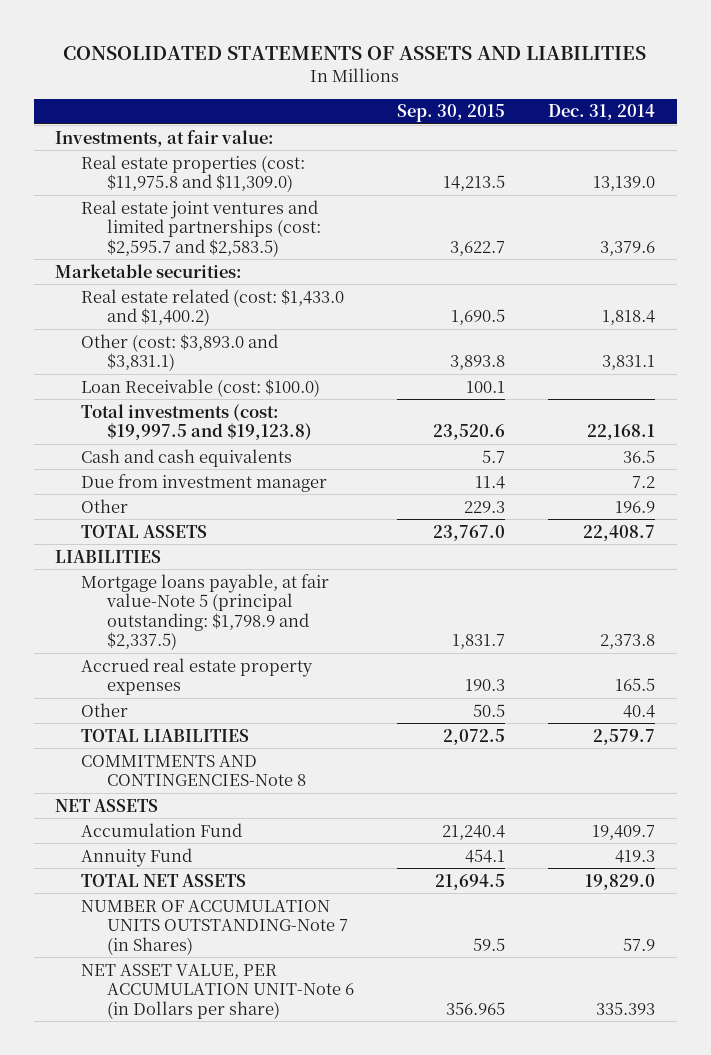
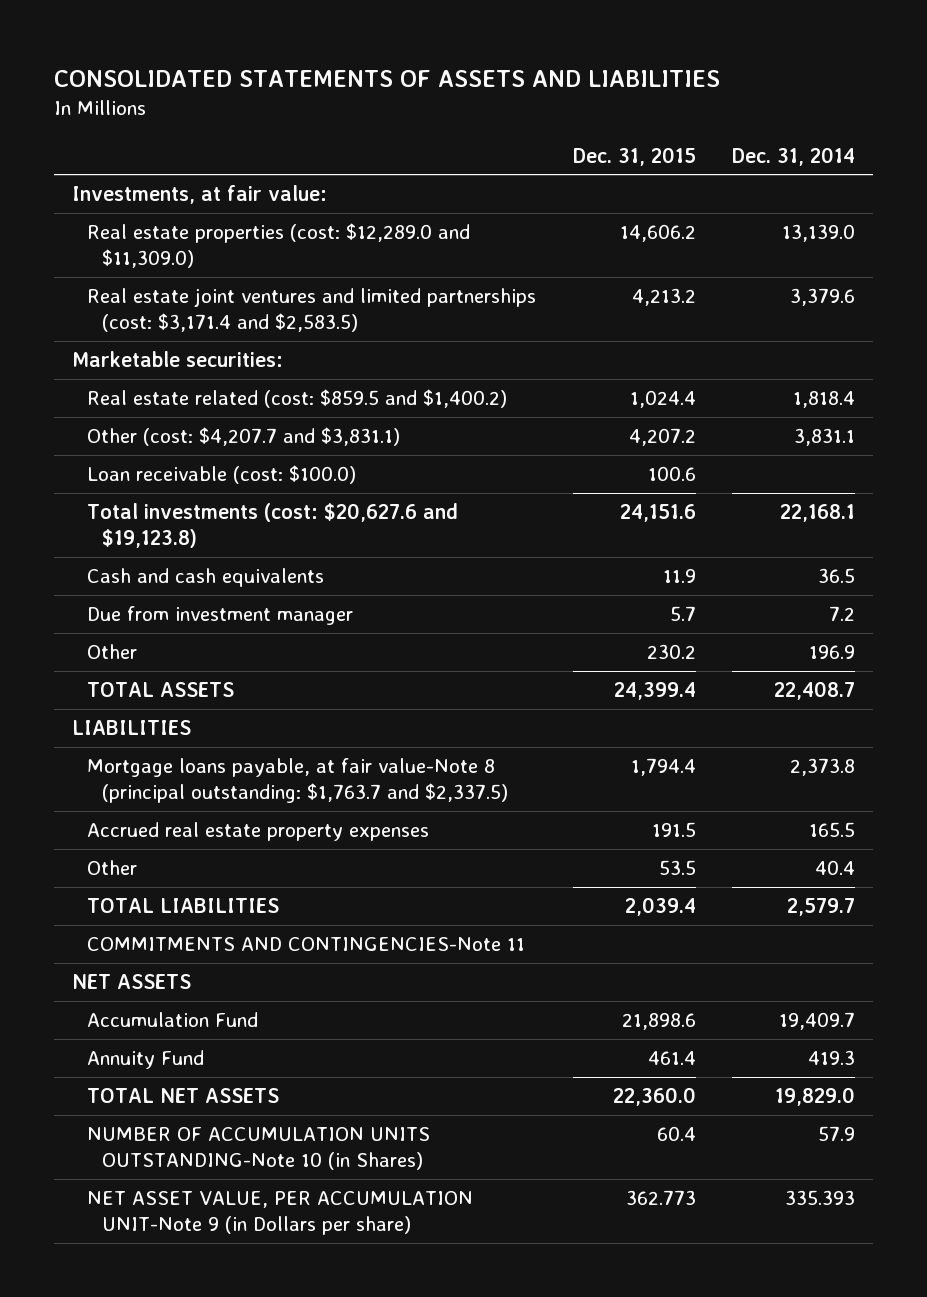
- | Sep. 30, 2015 | Dec. 31, 2014
+ | Dec. 31, 2015 | Dec. 31, 2014
- Real estate properties (cost: $11,975.8 and $11,309.0) | 14,213.5 | 13,139.0
- Real estate joint ventures and limited partnerships (cost: $2,595.7 and $2,583.5) | 3,622.7 | 3,379.6
+ Real estate properties (cost: $12,289.0 and $11,309.0) | 14,606.2 | 13,139.0
+ Real estate joint ventures and limited partnerships (cost: $3,171.4 and $2,583.5) | 4,213.2 | 3,379.6
- Real estate related (cost: $1,433.0 and $1,400.2) | 1,690.5 | 1,818.4
- Other (cost: $3,893.0 and $3,831.1) | 3,893.8 | 3,831.1
- Loan Receivable (cost: $100.0) | 100.1 |
- Total investments (cost: $19,997.5 and $19,123.8) | 23,520.6 | 22,168.1
+ Real estate related (cost: $859.5 and $1,400.2) | 1,024.4 | 1,818.4
+ Other (cost: $4,207.7 and $3,831.1) | 4,207.2 | 3,831.1
+ Loan receivable (cost: $100.0) | 100.6 |
+ Total investments (cost: $20,627.6 and $19,123.8) | 24,151.6 | 22,168.1
- Mortgage loans payable, at fair value-Note 5 (principal outstanding: $1,798.9 and $2,337.5) | 1,831.7 | 2,373.8
+ Mortgage loans payable, at fair value-Note 8 (principal outstanding: $1,763.7 and $2,337.5) | 1,794.4 | 2,373.8
- COMMITMENTS AND CONTINGENCIES-Note 8
+ COMMITMENTS AND CONTINGENCIES-Note 11
- NUMBER OF ACCUMULATION UNITS OUTSTANDING-Note 7 (in Shares) | 59.5 | 57.9
- NET ASSET VALUE, PER ACCUMULATION UNIT-Note 6 (in Dollars per share) | 356.965 | 335.393
+ NUMBER OF ACCUMULATION UNITS OUTSTANDING-Note 10 (in Shares) | 60.4 | 57.9
+ NET ASSET VALUE, PER ACCUMULATION UNIT-Note 9 (in Dollars per share) | 362.773 | 335.393

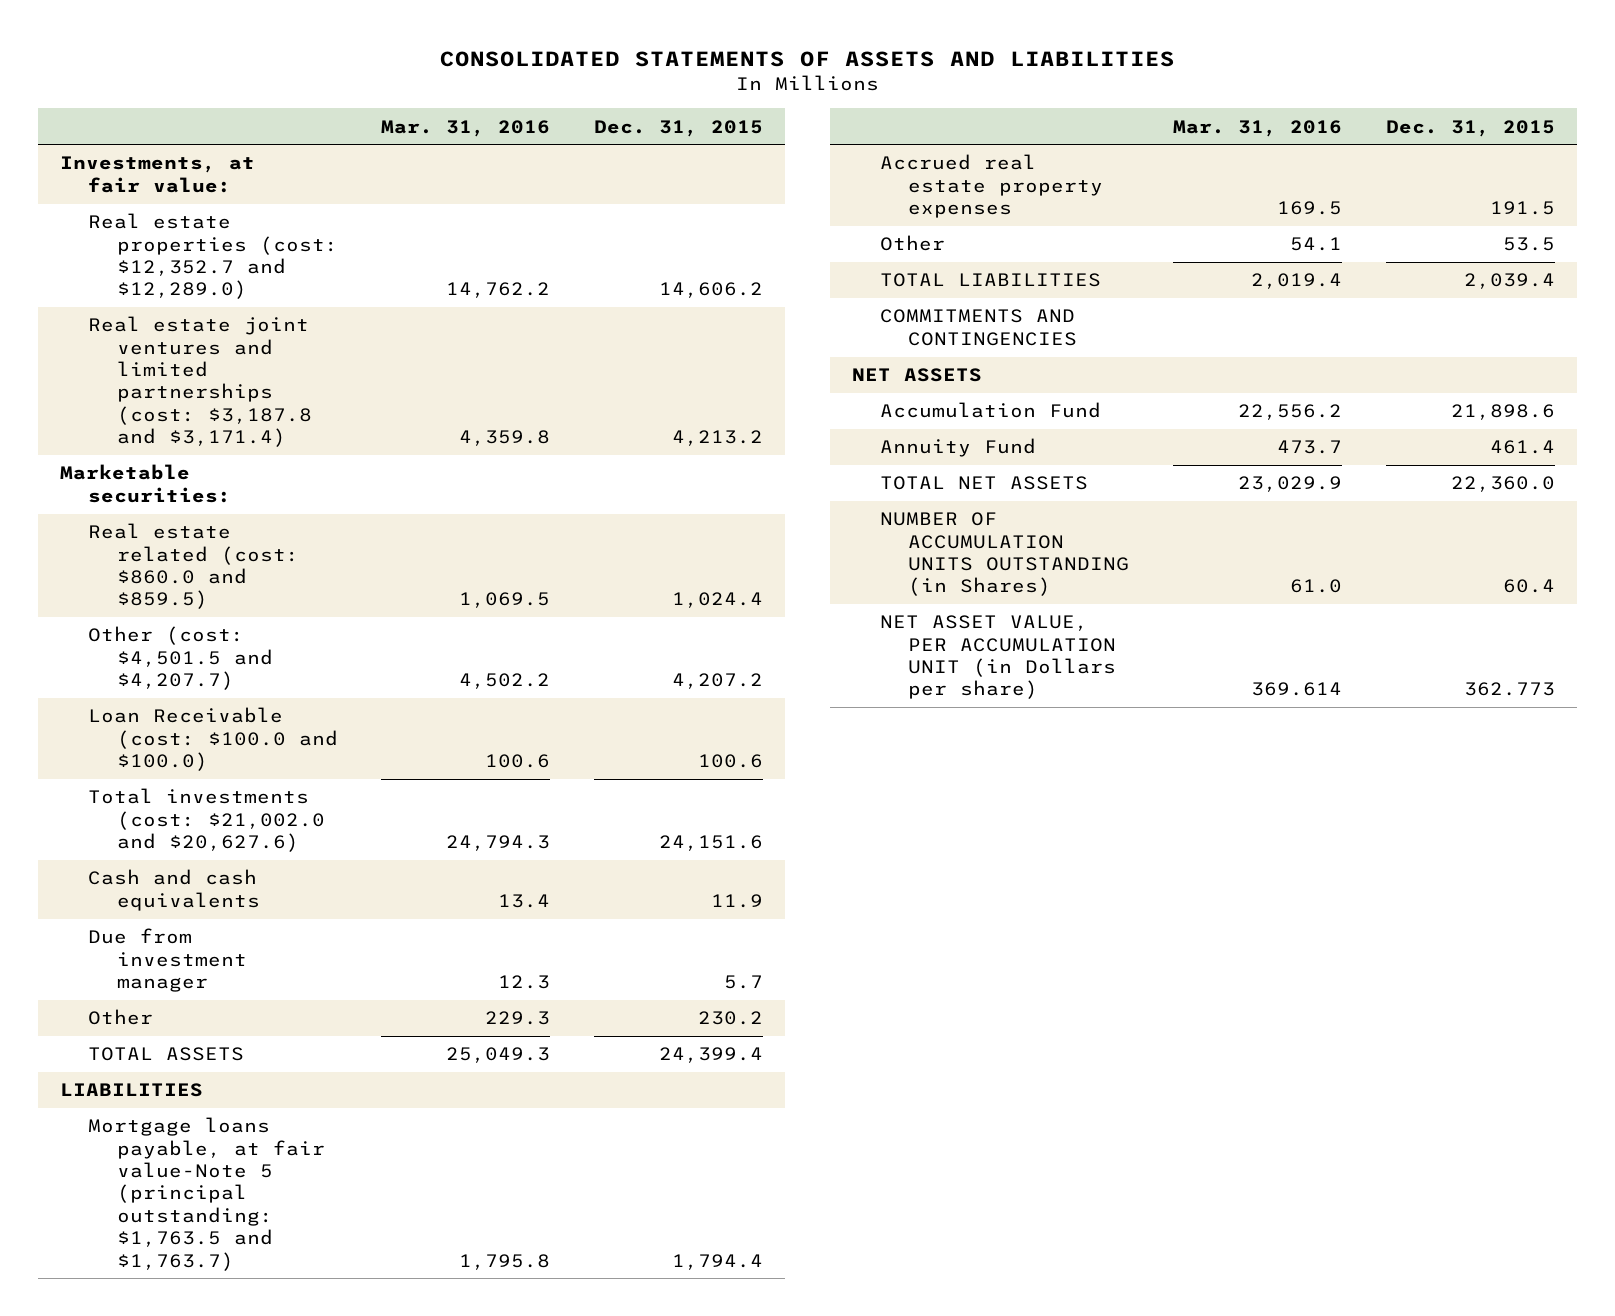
- | Dec. 31, 2015 | Dec. 31, 2014
+ | Mar. 31, 2016 | Dec. 31, 2015
- Real estate properties (cost: $12,289.0 and $11,309.0) | 14,606.2 | 13,139.0
- Real estate joint ventures and limited partnerships (cost: $3,171.4 and $2,583.5) | 4,213.2 | 3,379.6
+ Real estate properties (cost: $12,352.7 and $12,289.0) | 14,762.2 | 14,606.2
+ Real estate joint ventures and limited partnerships (cost: $3,187.8 and $3,171.4) | 4,359.8 | 4,213.2
- Real estate related (cost: $859.5 and $1,400.2) | 1,024.4 | 1,818.4
- Other (cost: $4,207.7 and $3,831.1) | 4,207.2 | 3,831.1
- Loan receivable (cost: $100.0) | 100.6 |
- Total investments (cost: $20,627.6 and $19,123.8) | 24,151.6 | 22,168.1
+ Real estate related (cost: $860.0 and $859.5) | 1,069.5 | 1,024.4
+ Other (cost: $4,501.5 and $4,207.7) | 4,502.2 | 4,207.2
+ Loan Receivable (cost: $100.0 and $100.0) | 100.6 | 100.6
+ Total investments (cost: $21,002.0 and $20,627.6) | 24,794.3 | 24,151.6
- Mortgage loans payable, at fair value-Note 8 (principal outstanding: $1,763.7 and $2,337.5) | 1,794.4 | 2,373.8
+ Mortgage loans payable, at fair value-Note 5 (principal outstanding: $1,763.5 and $1,763.7) | 1,795.8 | 1,794.4
- COMMITMENTS AND CONTINGENCIES-Note 11
+ COMMITMENTS AND CONTINGENCIES
- NUMBER OF ACCUMULATION UNITS OUTSTANDING-Note 10 (in Shares) | 60.4 | 57.9
- NET ASSET VALUE, PER ACCUMULATION UNIT-Note 9 (in Dollars per share) | 362.773 | 335.393
+ NUMBER OF ACCUMULATION UNITS OUTSTANDING (in Shares) | 61.0 | 60.4
+ NET ASSET VALUE, PER ACCUMULATION UNIT (in Dollars per share) | 369.614 | 362.773

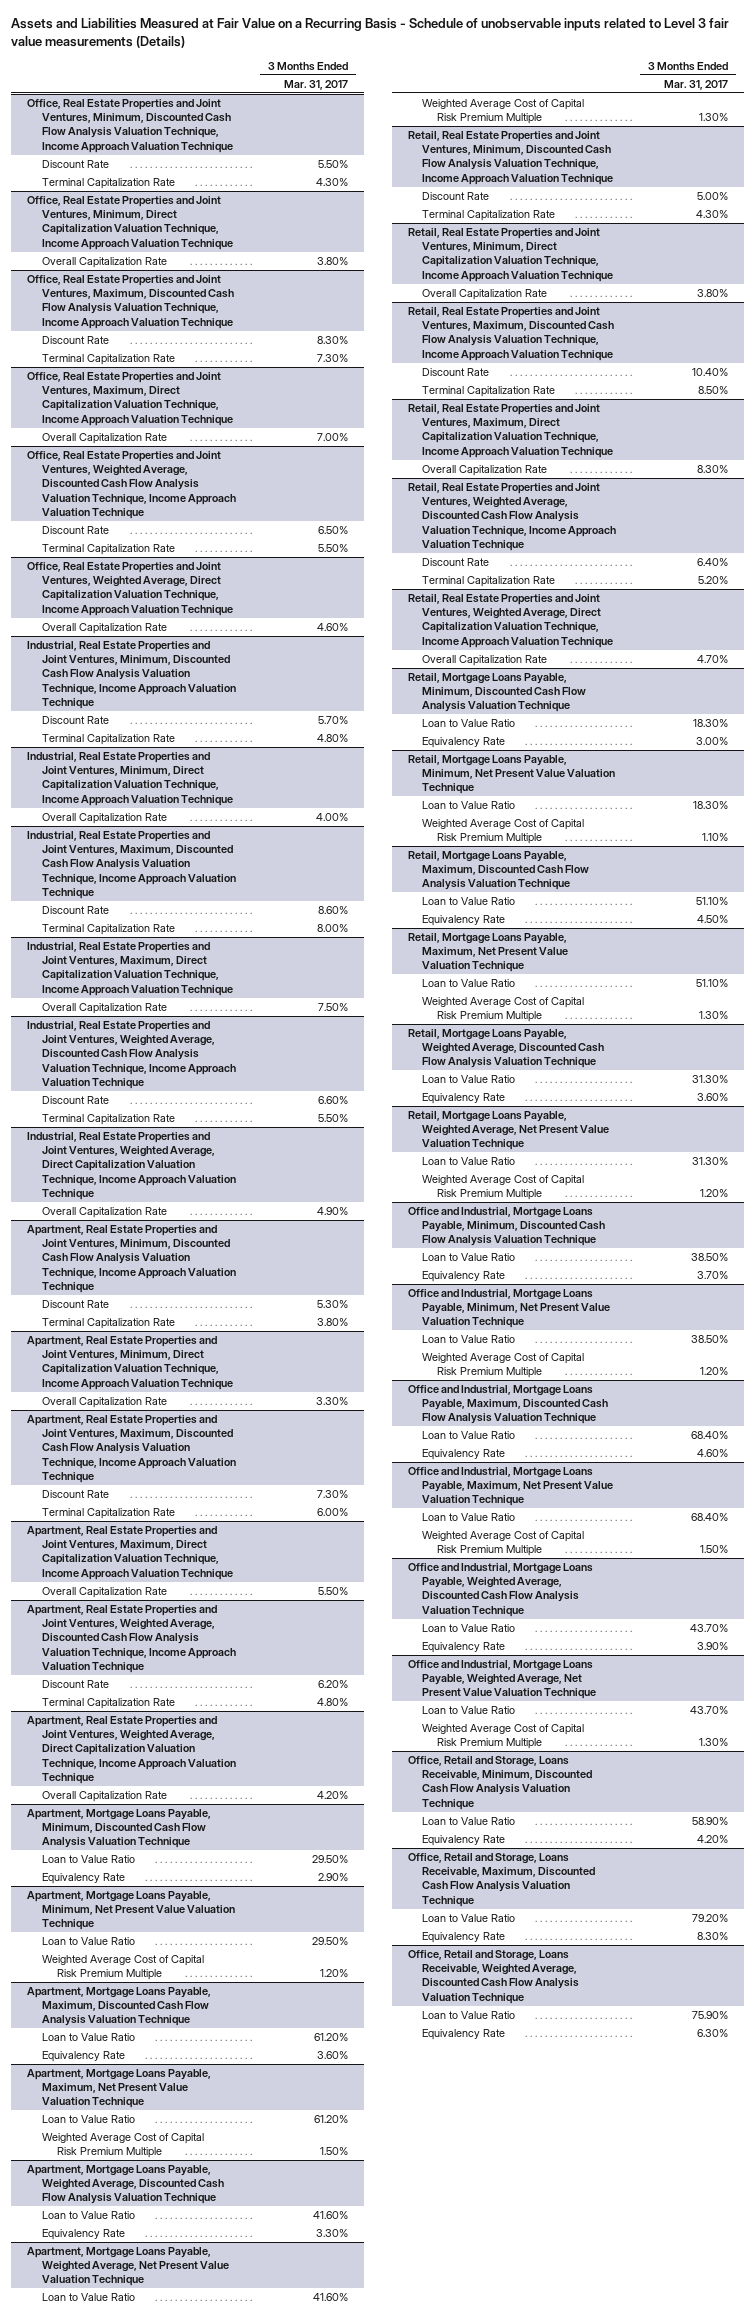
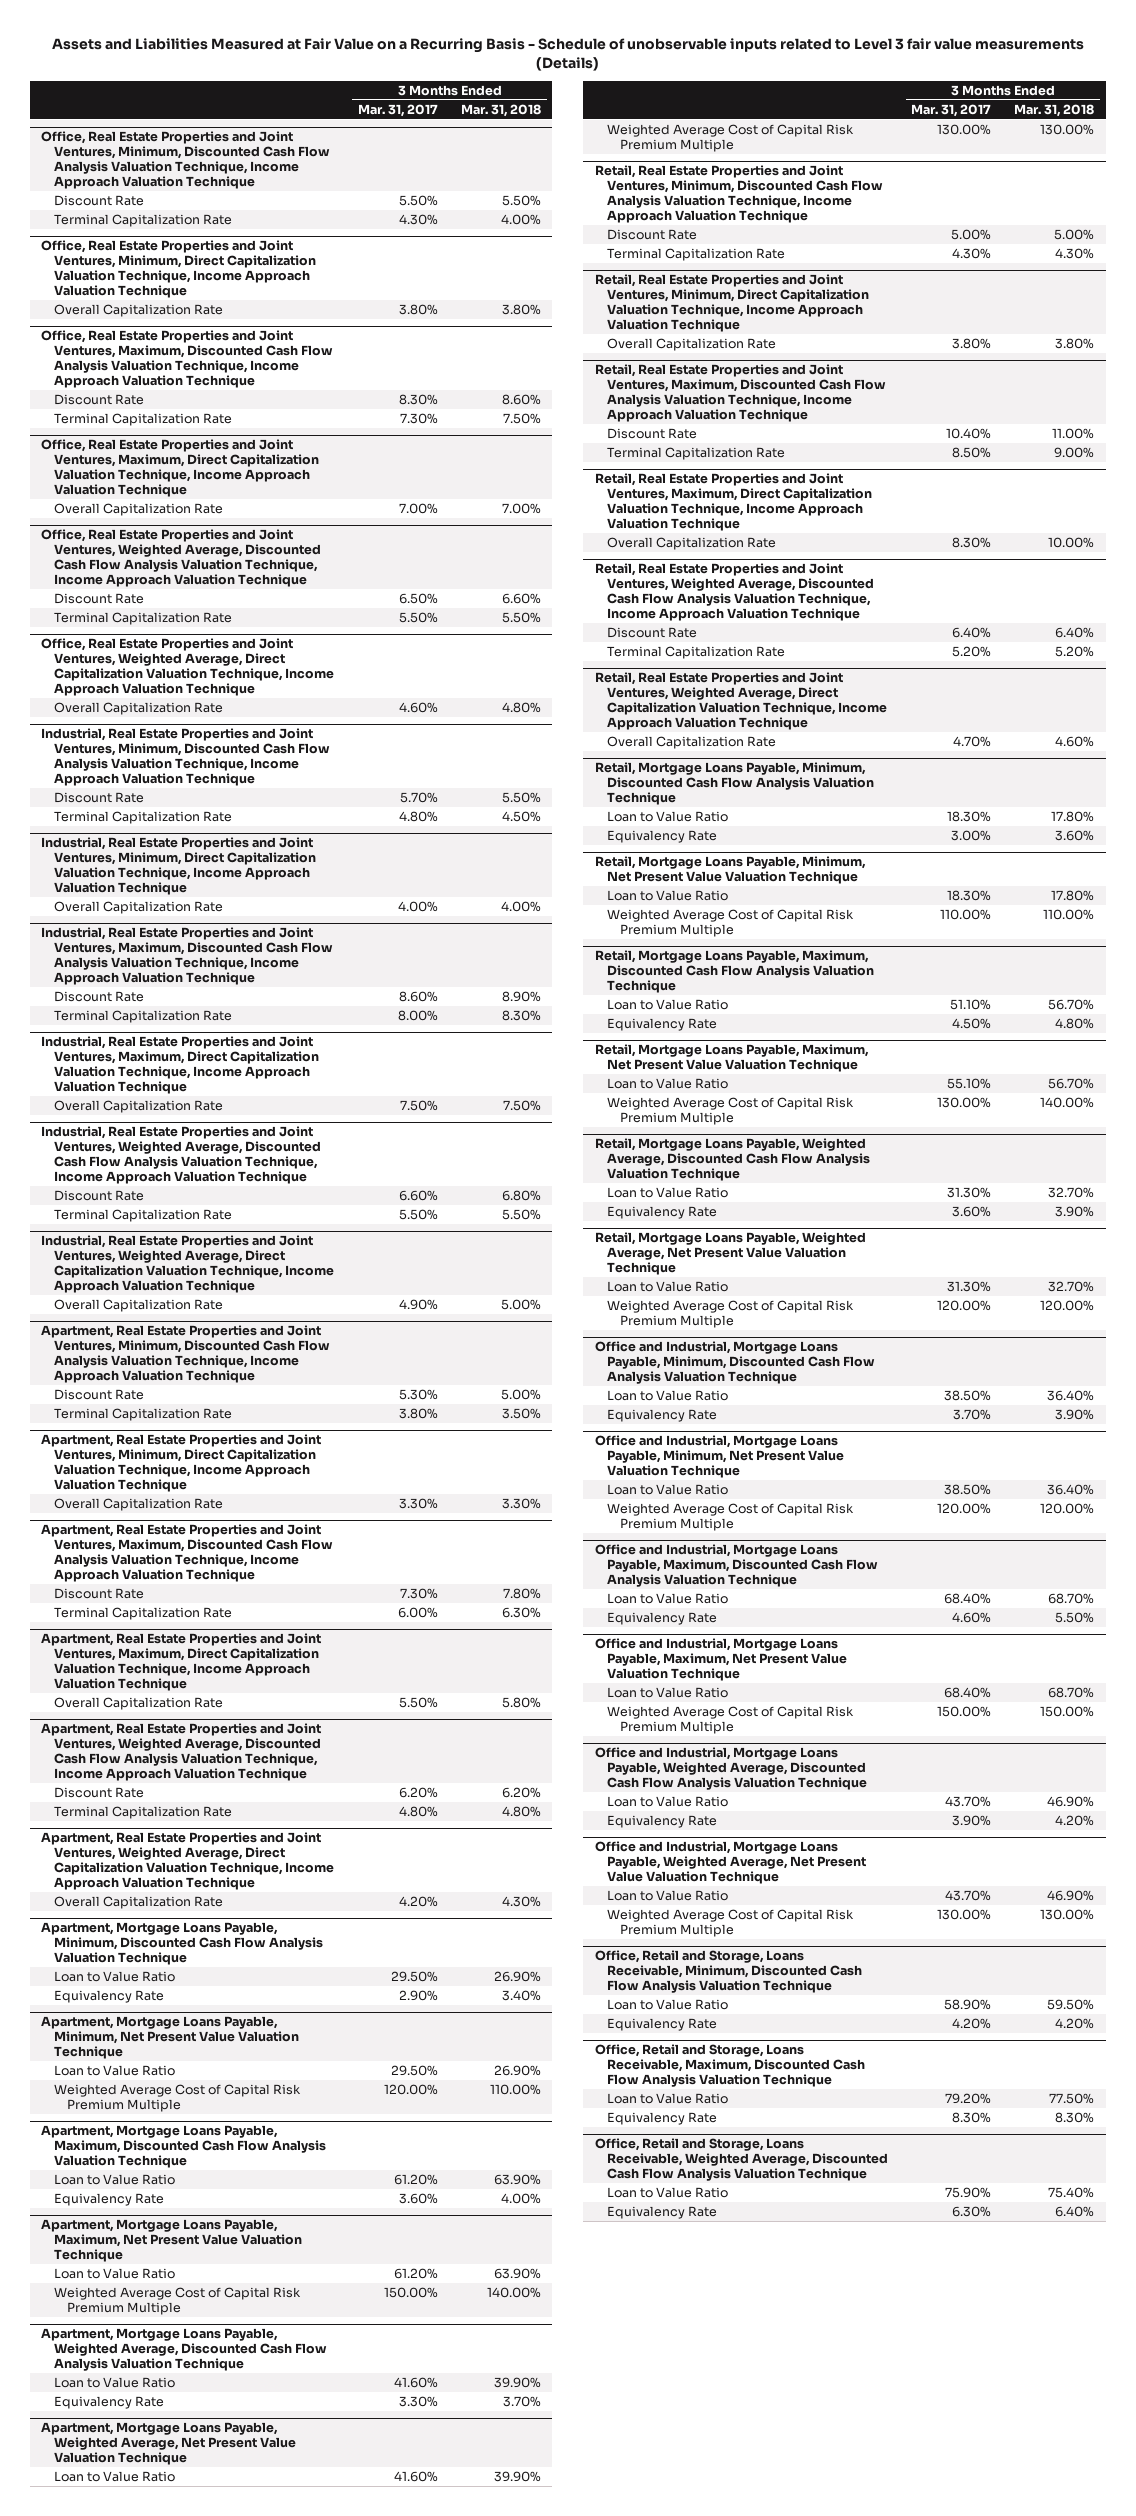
- | 3 Months Ended Mar. 31, 2017
+ | 3 Months Ended Mar. 31, 2017 | 3 Months Ended Mar. 31, 2018
@ Apartment, Mortgage Loans Payable, Minimum, Net Present Value Valuation Technique
- Weighted Average Cost of Capital Risk Premium Multiple | 1.20%
+ Weighted Average Cost of Capital Risk Premium Multiple | 120.00% | 110.00%
@ Apartment, Mortgage Loans Payable, Maximum, Net Present Value Valuation Technique
- Weighted Average Cost of Capital Risk Premium Multiple | 1.50%
+ Weighted Average Cost of Capital Risk Premium Multiple | 150.00% | 140.00%
@ Apartment, Mortgage Loans Payable, Weighted Average, Net Present Value Valuation Technique
- Weighted Average Cost of Capital Risk Premium Multiple | 1.30%
+ Weighted Average Cost of Capital Risk Premium Multiple | 130.00% | 130.00%
@ Retail, Mortgage Loans Payable, Minimum, Net Present Value Valuation Technique
- Weighted Average Cost of Capital Risk Premium Multiple | 1.10%
+ Weighted Average Cost of Capital Risk Premium Multiple | 110.00% | 110.00%
@ Retail, Mortgage Loans Payable, Maximum, Net Present Value Valuation Technique
- Loan to Value Ratio | 51.10%
- Weighted Average Cost of Capital Risk Premium Multiple | 1.30%
+ Loan to Value Ratio | 55.10% | 56.70%
+ Weighted Average Cost of Capital Risk Premium Multiple | 130.00% | 140.00%
@ Retail, Mortgage Loans Payable, Weighted Average, Net Present Value Valuation Technique
- Weighted Average Cost of Capital Risk Premium Multiple | 1.20%
+ Weighted Average Cost of Capital Risk Premium Multiple | 120.00% | 120.00%
@ Office and Industrial, Mortgage Loans Payable, Minimum, Net Present Value Valuation Technique
- Weighted Average Cost of Capital Risk Premium Multiple | 1.20%
+ Weighted Average Cost of Capital Risk Premium Multiple | 120.00% | 120.00%
@ Office and Industrial, Mortgage Loans Payable, Maximum, Net Present Value Valuation Technique
- Weighted Average Cost of Capital Risk Premium Multiple | 1.50%
+ Weighted Average Cost of Capital Risk Premium Multiple | 150.00% | 150.00%
@ Office and Industrial, Mortgage Loans Payable, Weighted Average, Net Present Value Valuation Technique
- Weighted Average Cost of Capital Risk Premium Multiple | 1.30%
+ Weighted Average Cost of Capital Risk Premium Multiple | 130.00% | 130.00%

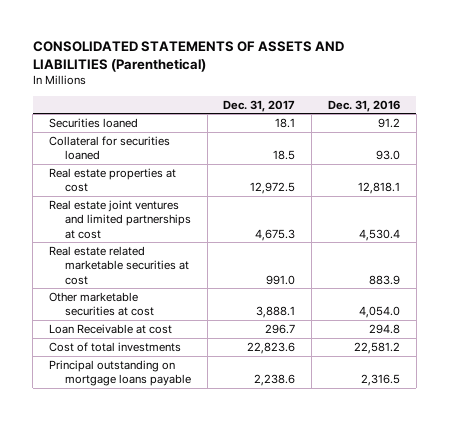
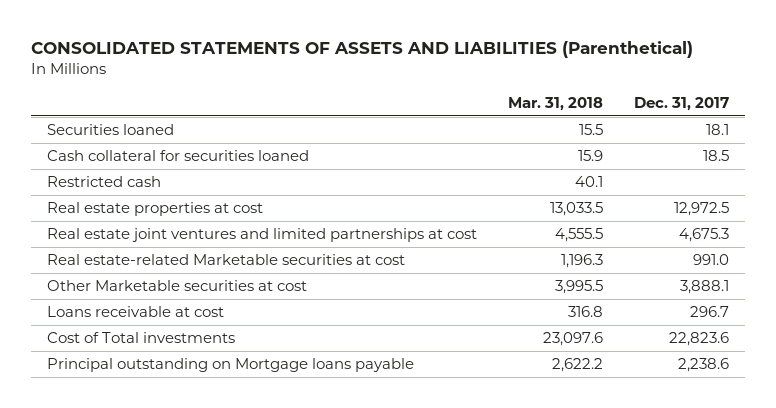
- | Dec. 31, 2017 | Dec. 31, 2016
+ | Mar. 31, 2018 | Dec. 31, 2017
- Collateral for securities loaned | 18.5 | 93.0
+ Cash collateral for securities loaned | 15.9 | 18.5
+ Restricted cash | 40.1 |
- Real estate related marketable securities at cost | 991.0 | 883.9
- Other marketable securities at cost | 3,888.1 | 4,054.0
- Loan Receivable at cost | 296.7 | 294.8
- Cost of total investments | 22,823.6 | 22,581.2
- Principal outstanding on mortgage loans payable | 2,238.6 | 2,316.5
+ Real estate-related Marketable securities at cost | 1,196.3 | 991.0
+ Other Marketable securities at cost | 3,995.5 | 3,888.1
+ Loans receivable at cost | 316.8 | 296.7
+ Cost of Total investments | 23,097.6 | 22,823.6
+ Principal outstanding on Mortgage loans payable | 2,622.2 | 2,238.6

